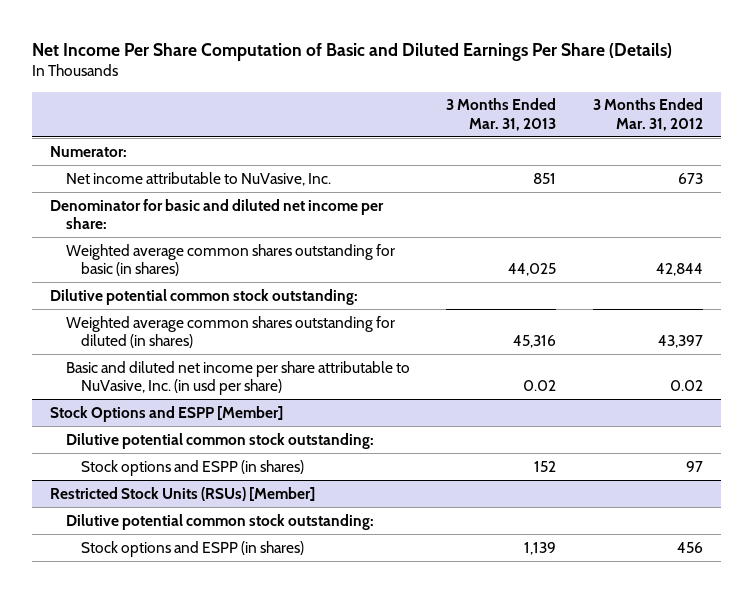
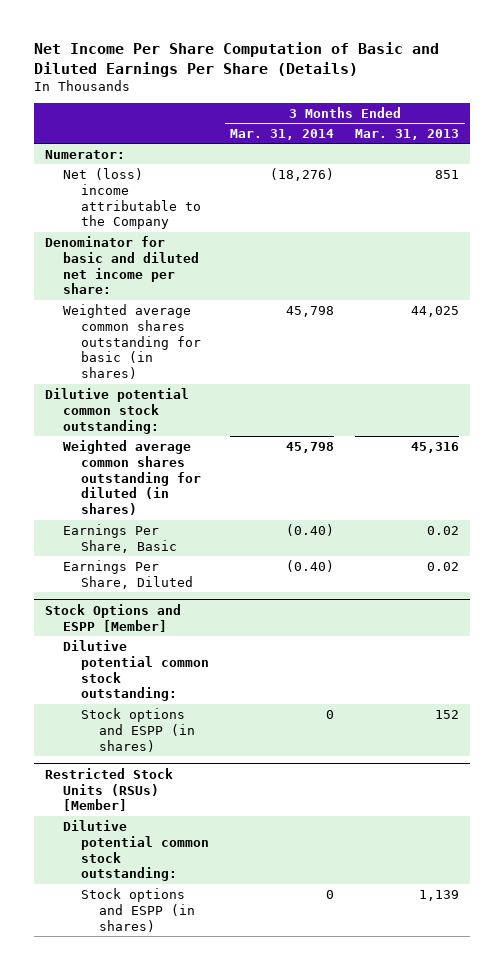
- | 3 Months Ended Mar. 31, 2013 | 3 Months Ended Mar. 31, 2012
+ | 3 Months Ended Mar. 31, 2014 | 3 Months Ended Mar. 31, 2013
- Net income attributable to NuVasive, Inc. | 851 | 673
+ Net (loss) income attributable to the Company | (18,276) | 851
- Basic and diluted net income per share attributable to NuVasive, Inc. (in usd per share) | 0.02 | 0.02
+ Earnings Per Share, Basic | (0.40) | 0.02
+ Earnings Per Share, Diluted | (0.40) | 0.02

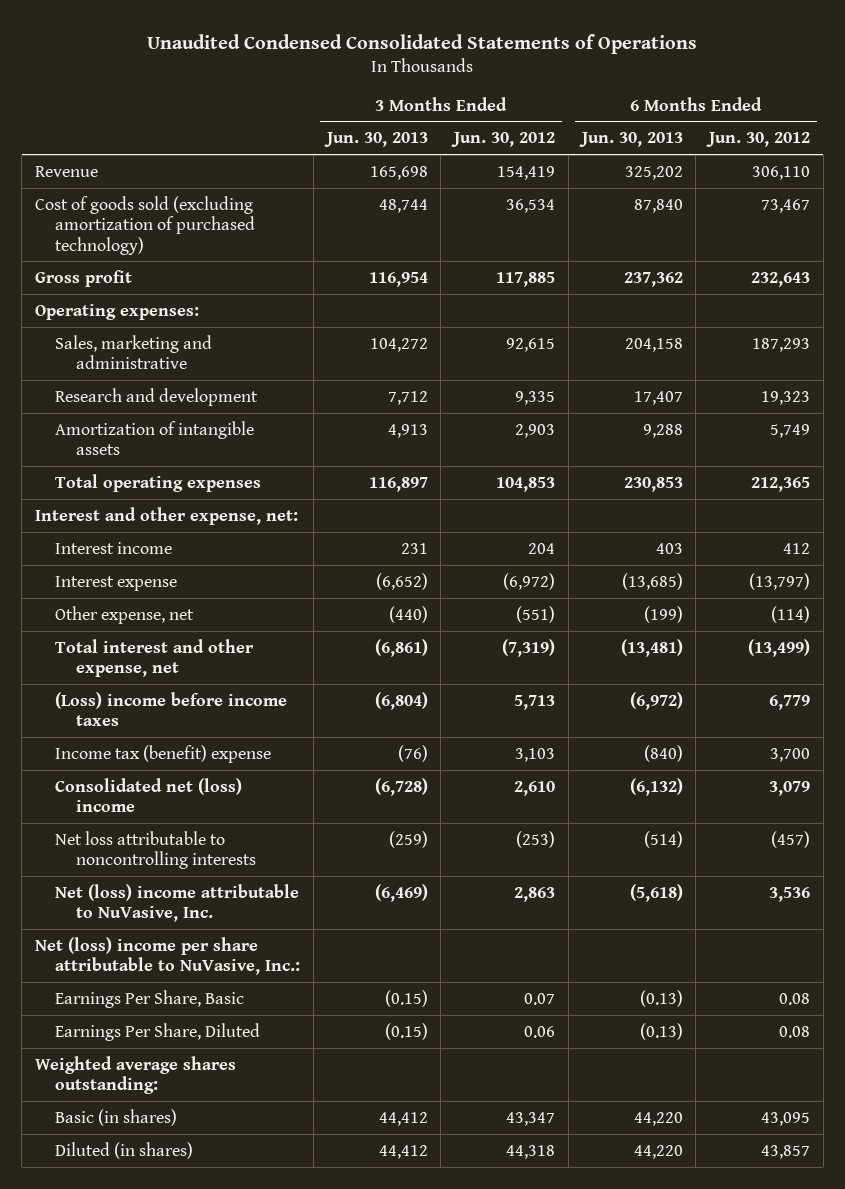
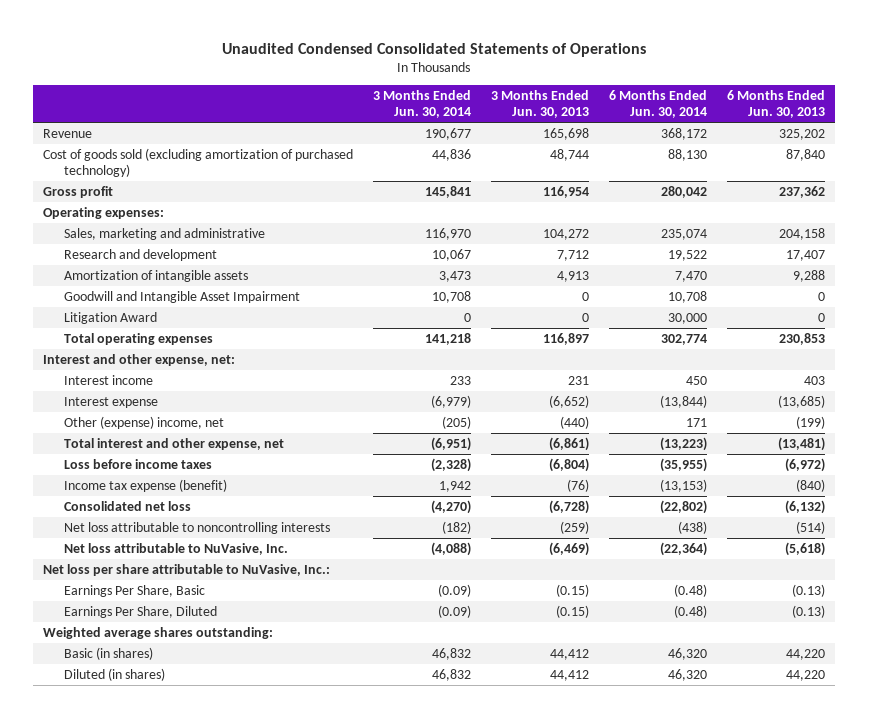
- | 3 Months Ended Jun. 30, 2013 | 3 Months Ended Jun. 30, 2012 | 6 Months Ended Jun. 30, 2013 | 6 Months Ended Jun. 30, 2012
+ | 3 Months Ended Jun. 30, 2014 | 3 Months Ended Jun. 30, 2013 | 6 Months Ended Jun. 30, 2014 | 6 Months Ended Jun. 30, 2013
+ Goodwill and Intangible Asset Impairment | 10,708 | 0 | 10,708 | 0
+ Litigation Award | 0 | 0 | 30,000 | 0
- Other expense, net | (440) | (551) | (199) | (114)
+ Other (expense) income, net | (205) | (440) | 171 | (199)
- (Loss) income before income taxes | (6,804) | 5,713 | (6,972) | 6,779
- Income tax (benefit) expense | (76) | 3,103 | (840) | 3,700
- Consolidated net (loss) income | (6,728) | 2,610 | (6,132) | 3,079
+ Loss before income taxes | (2,328) | (6,804) | (35,955) | (6,972)
+ Income tax expense (benefit) | 1,942 | (76) | (13,153) | (840)
+ Consolidated net loss | (4,270) | (6,728) | (22,802) | (6,132)
- Net (loss) income attributable to NuVasive, Inc. | (6,469) | 2,863 | (5,618) | 3,536
- Net (loss) income per share attributable to NuVasive, Inc.:
+ Net loss attributable to NuVasive, Inc. | (4,088) | (6,469) | (22,364) | (5,618)
+ Net loss per share attributable to NuVasive, Inc.:

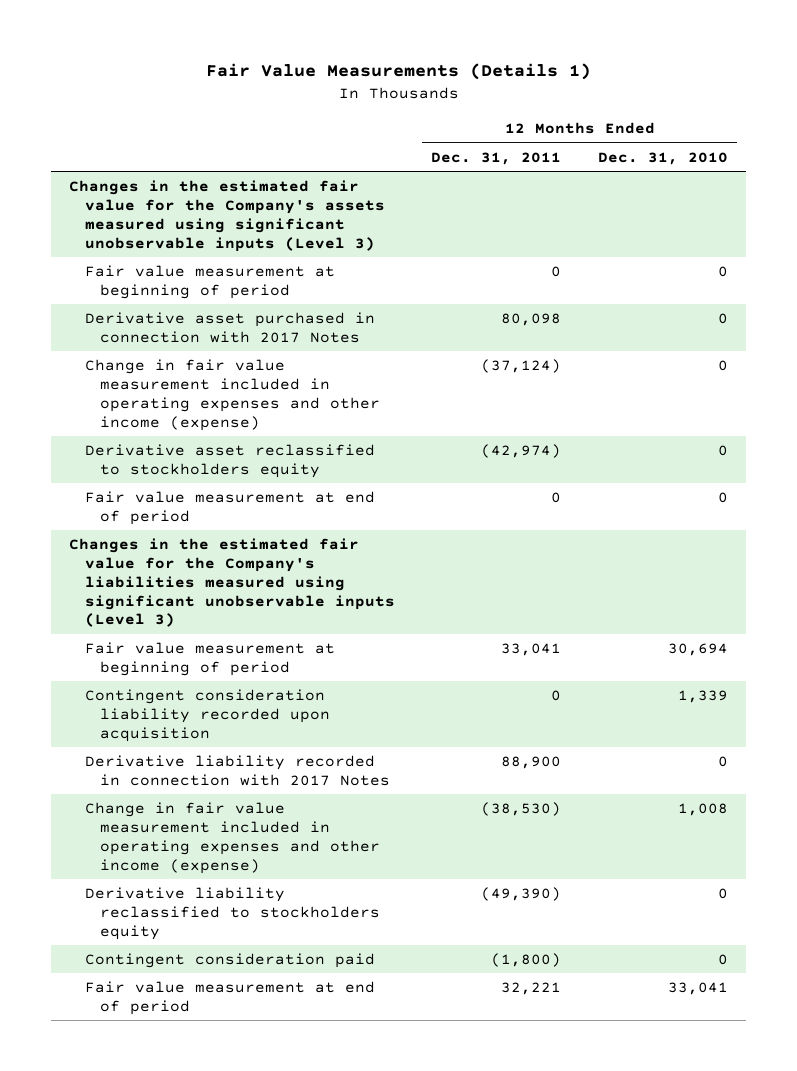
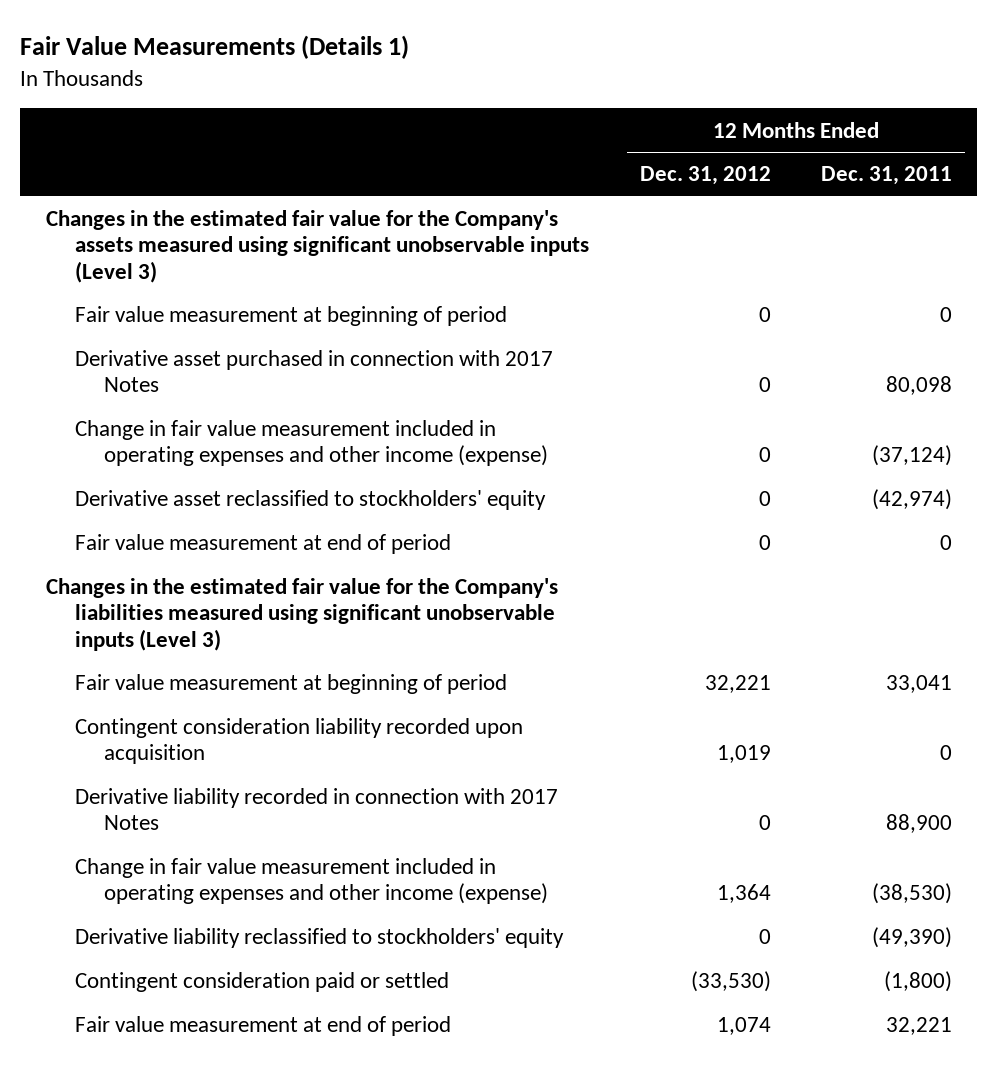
- | 12 Months Ended Dec. 31, 2011 | 12 Months Ended Dec. 31, 2010
+ | 12 Months Ended Dec. 31, 2012 | 12 Months Ended Dec. 31, 2011
- Derivative asset reclassified to stockholders equity | (42,974) | 0
+ Derivative asset reclassified to stockholders' equity | 0 | (42,974)
- Derivative liability reclassified to stockholders equity | (49,390) | 0
- Contingent consideration paid | (1,800) | 0
+ Derivative liability reclassified to stockholders' equity | 0 | (49,390)
+ Contingent consideration paid or settled | (33,530) | (1,800)

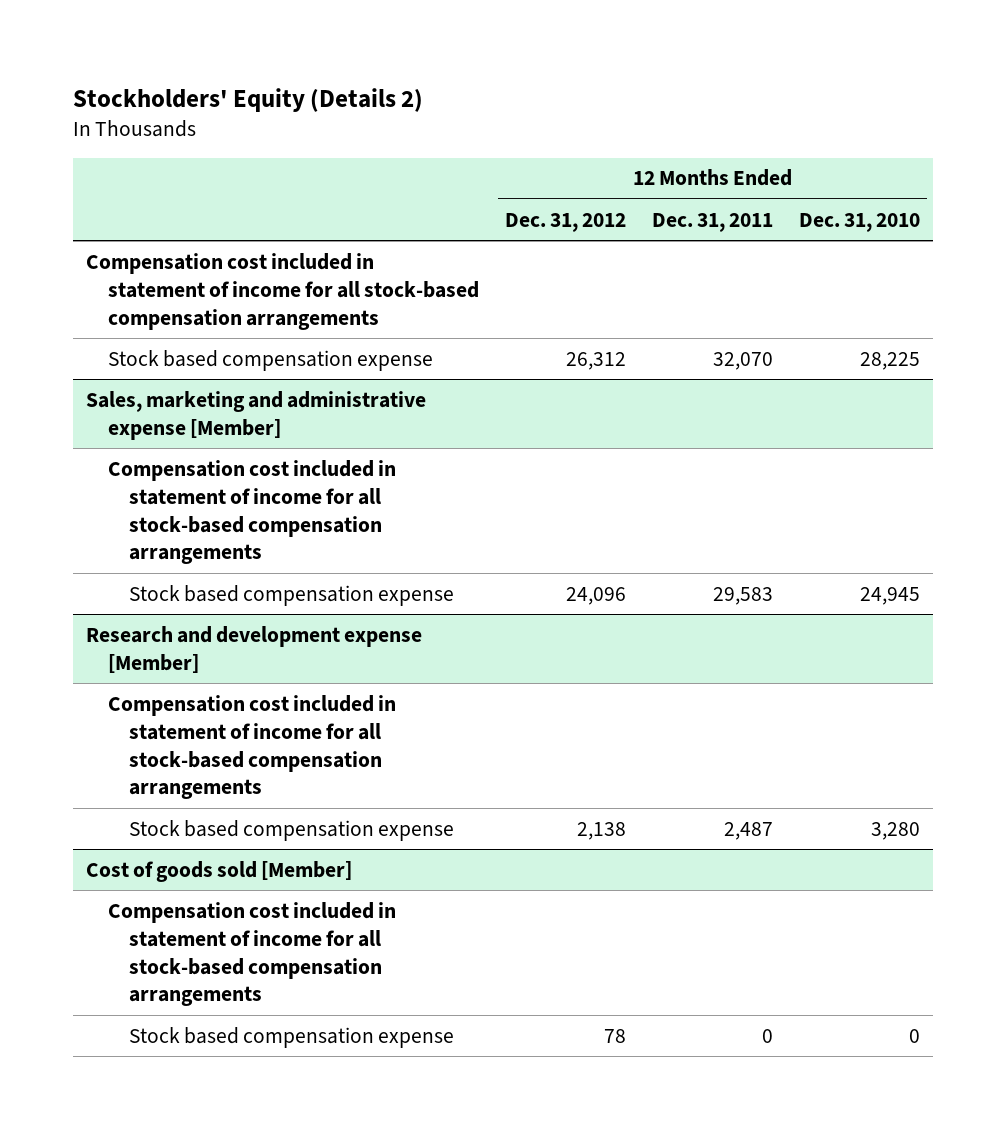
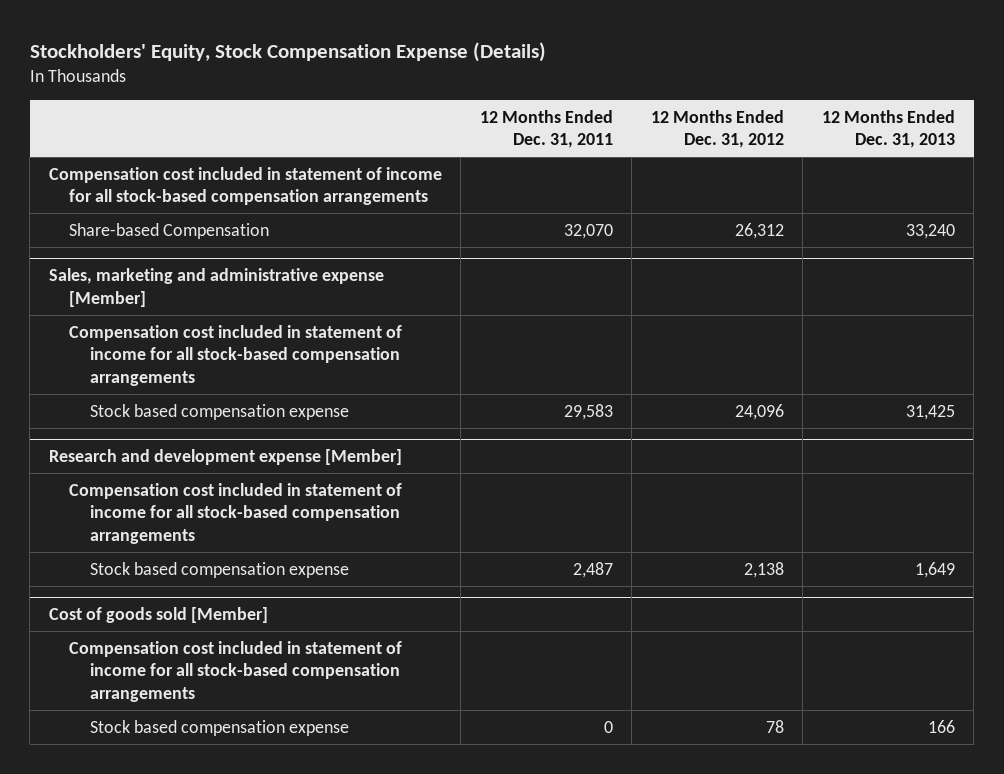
- Stockholders' Equity (Details 2)
+ Stockholders' Equity, Stock Compensation Expense (Details)
- | 12 Months Ended Dec. 31, 2012 | 12 Months Ended Dec. 31, 2011 | 12 Months Ended Dec. 31, 2010
+ | 12 Months Ended Dec. 31, 2011 | 12 Months Ended Dec. 31, 2012 | 12 Months Ended Dec. 31, 2013
- Stock based compensation expense | 26,312 | 32,070 | 28,225
+ Share-based Compensation | 32,070 | 26,312 | 33,240

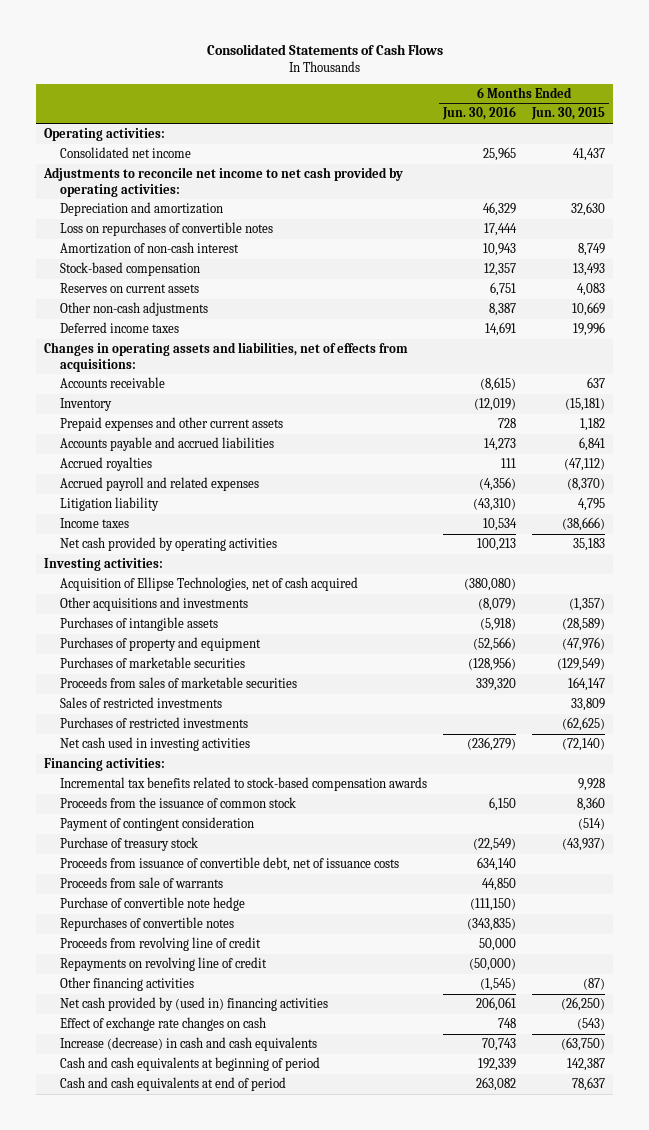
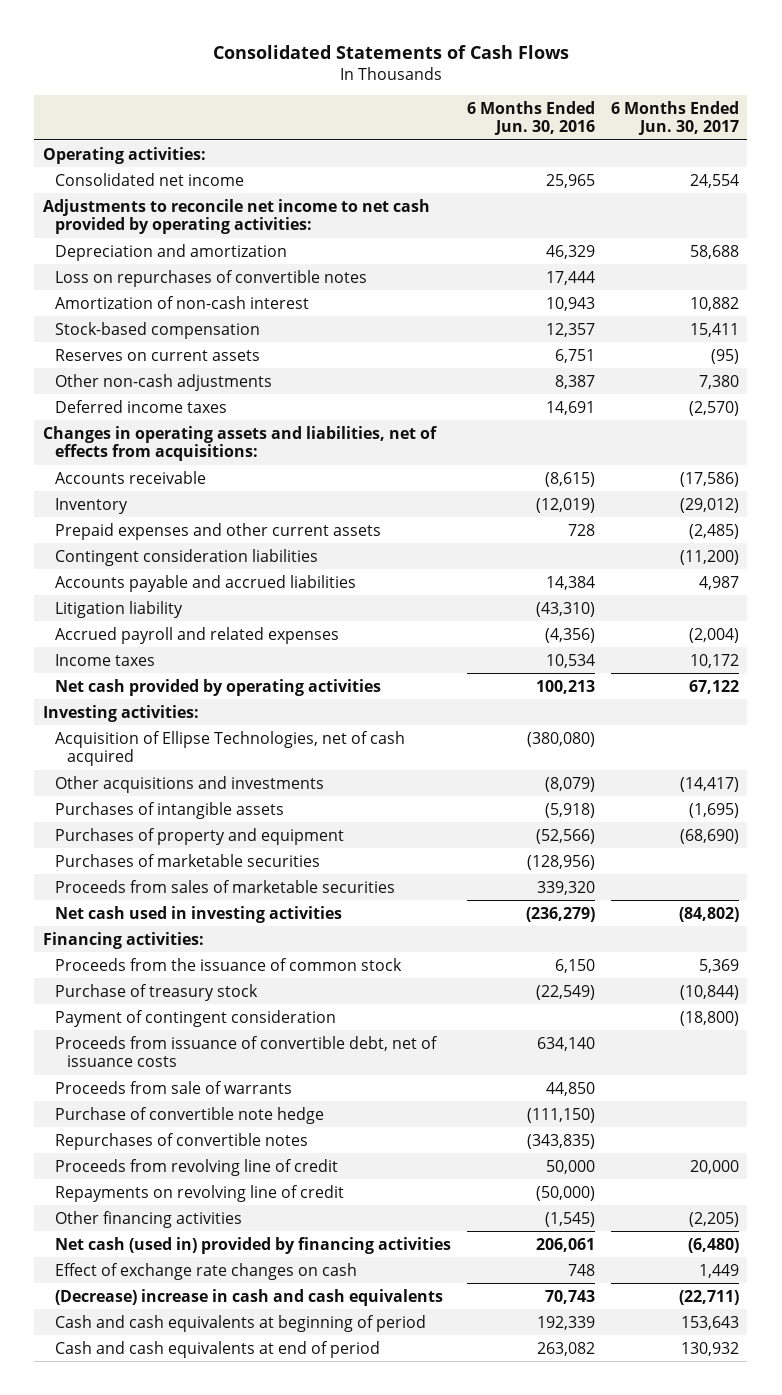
- | 6 Months Ended Jun. 30, 2016 | 6 Months Ended Jun. 30, 2015
+ | 6 Months Ended Jun. 30, 2016 | 6 Months Ended Jun. 30, 2017
- Accounts payable and accrued liabilities | 14,273 | 6,841
- Accrued royalties | 111 | (47,112)
+ Contingent consideration liabilities | | (11,200)
+ Accounts payable and accrued liabilities | 14,384 | 4,987
moved down: Accrued payroll and related expenses | (4,356) | (2,004)
- Sales of restricted investments | | 33,809
- Purchases of restricted investments | | (62,625)
- Incremental tax benefits related to stock-based compensation awards | | 9,928
moved down: Payment of contingent consideration | | (18,800)
- Net cash provided by (used in) financing activities | 206,061 | (26,250)
+ Net cash (used in) provided by financing activities | 206,061 | (6,480)
- Increase (decrease) in cash and cash equivalents | 70,743 | (63,750)
+ (Decrease) increase in cash and cash equivalents | 70,743 | (22,711)

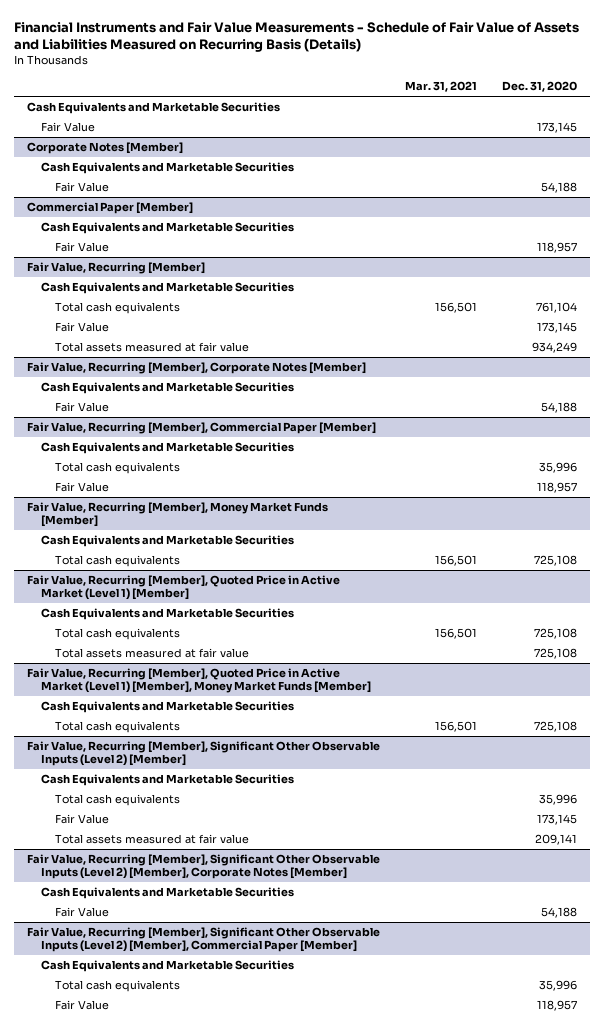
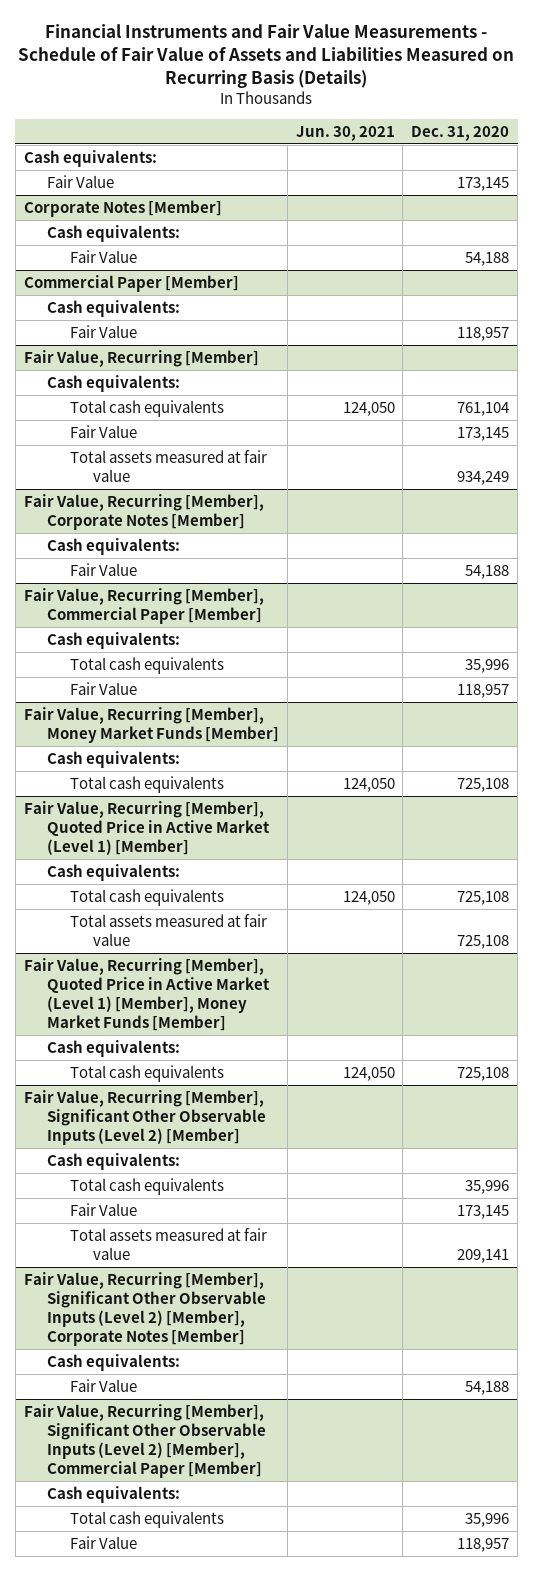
- | Mar. 31, 2021 | Dec. 31, 2020
+ | Jun. 30, 2021 | Dec. 31, 2020
- Cash Equivalents and Marketable Securities
+ Cash equivalents:
@ Corporate Notes [Member]
- Cash Equivalents and Marketable Securities
+ Cash equivalents:
@ Commercial Paper [Member]
- Cash Equivalents and Marketable Securities
+ Cash equivalents:
@ Fair Value, Recurring [Member]
- Cash Equivalents and Marketable Securities
+ Cash equivalents:
@ Fair Value, Recurring [Member], Corporate Notes [Member]
- Cash Equivalents and Marketable Securities
+ Cash equivalents:
@ Fair Value, Recurring [Member], Commercial Paper [Member]
- Cash Equivalents and Marketable Securities
+ Cash equivalents:
@ Fair Value, Recurring [Member], Money Market Funds [Member]
- Cash Equivalents and Marketable Securities
+ Cash equivalents:
@ Fair Value, Recurring [Member], Quoted Price in Active Market (Level 1) [Member]
- Cash Equivalents and Marketable Securities
+ Cash equivalents:
@ Fair Value, Recurring [Member], Quoted Price in Active Market (Level 1) [Member], Money Market Funds [Member]
- Cash Equivalents and Marketable Securities
+ Cash equivalents:
@ Fair Value, Recurring [Member], Significant Other Observable Inputs (Level 2) [Member]
- Cash Equivalents and Marketable Securities
+ Cash equivalents:
@ Fair Value, Recurring [Member], Significant Other Observable Inputs (Level 2) [Member], Corporate Notes [Member]
- Cash Equivalents and Marketable Securities
+ Cash equivalents:
@ Fair Value, Recurring [Member], Significant Other Observable Inputs (Level 2) [Member], Commercial Paper [Member]
- Cash Equivalents and Marketable Securities
+ Cash equivalents:

